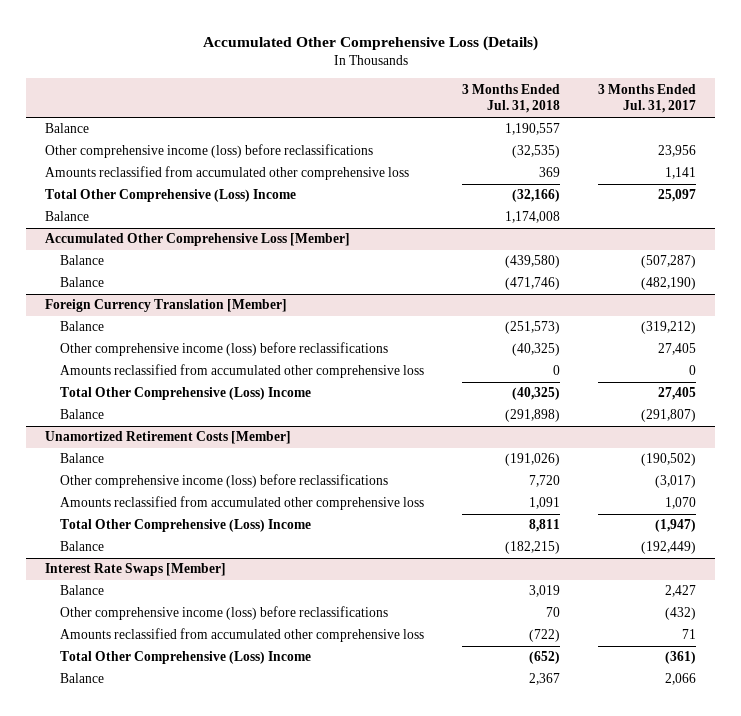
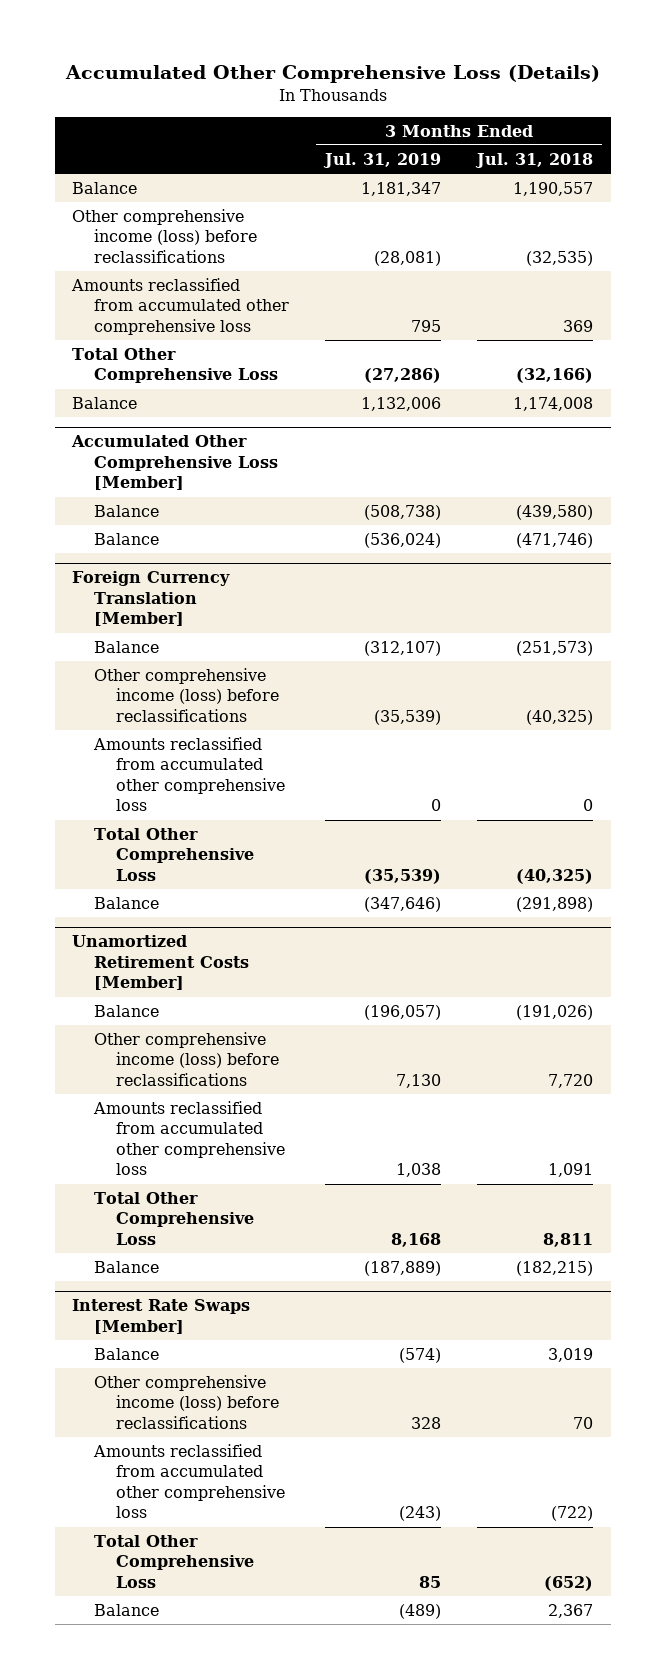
- | 3 Months Ended Jul. 31, 2018 | 3 Months Ended Jul. 31, 2017
+ | 3 Months Ended Jul. 31, 2019 | 3 Months Ended Jul. 31, 2018
- Total Other Comprehensive (Loss) Income | (32,166) | 25,097
+ Total Other Comprehensive Loss | (27,286) | (32,166)
@ Foreign Currency Translation [Member]
- Total Other Comprehensive (Loss) Income | (40,325) | 27,405
+ Total Other Comprehensive Loss | (35,539) | (40,325)
@ Unamortized Retirement Costs [Member]
- Total Other Comprehensive (Loss) Income | 8,811 | (1,947)
+ Total Other Comprehensive Loss | 8,168 | 8,811
@ Interest Rate Swaps [Member]
- Total Other Comprehensive (Loss) Income | (652) | (361)
+ Total Other Comprehensive Loss | 85 | (652)

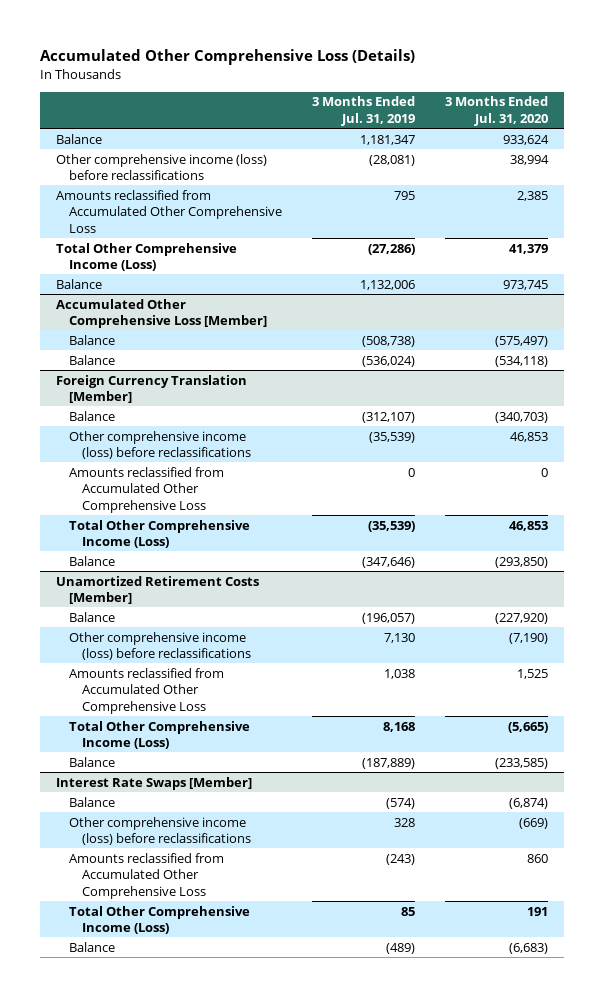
- | 3 Months Ended Jul. 31, 2019 | 3 Months Ended Jul. 31, 2018
+ | 3 Months Ended Jul. 31, 2019 | 3 Months Ended Jul. 31, 2020
- Amounts reclassified from accumulated other comprehensive loss | 795 | 369
- Total Other Comprehensive Loss | (27,286) | (32,166)
+ Amounts reclassified from Accumulated Other Comprehensive Loss | 795 | 2,385
+ Total Other Comprehensive Income (Loss) | (27,286) | 41,379
@ Foreign Currency Translation [Member]
- Amounts reclassified from accumulated other comprehensive loss | 0 | 0
- Total Other Comprehensive Loss | (35,539) | (40,325)
+ Amounts reclassified from Accumulated Other Comprehensive Loss | 0 | 0
+ Total Other Comprehensive Income (Loss) | (35,539) | 46,853
@ Unamortized Retirement Costs [Member]
- Amounts reclassified from accumulated other comprehensive loss | 1,038 | 1,091
- Total Other Comprehensive Loss | 8,168 | 8,811
+ Amounts reclassified from Accumulated Other Comprehensive Loss | 1,038 | 1,525
+ Total Other Comprehensive Income (Loss) | 8,168 | (5,665)
@ Interest Rate Swaps [Member]
- Amounts reclassified from accumulated other comprehensive loss | (243) | (722)
- Total Other Comprehensive Loss | 85 | (652)
+ Amounts reclassified from Accumulated Other Comprehensive Loss | (243) | 860
+ Total Other Comprehensive Income (Loss) | 85 | 191

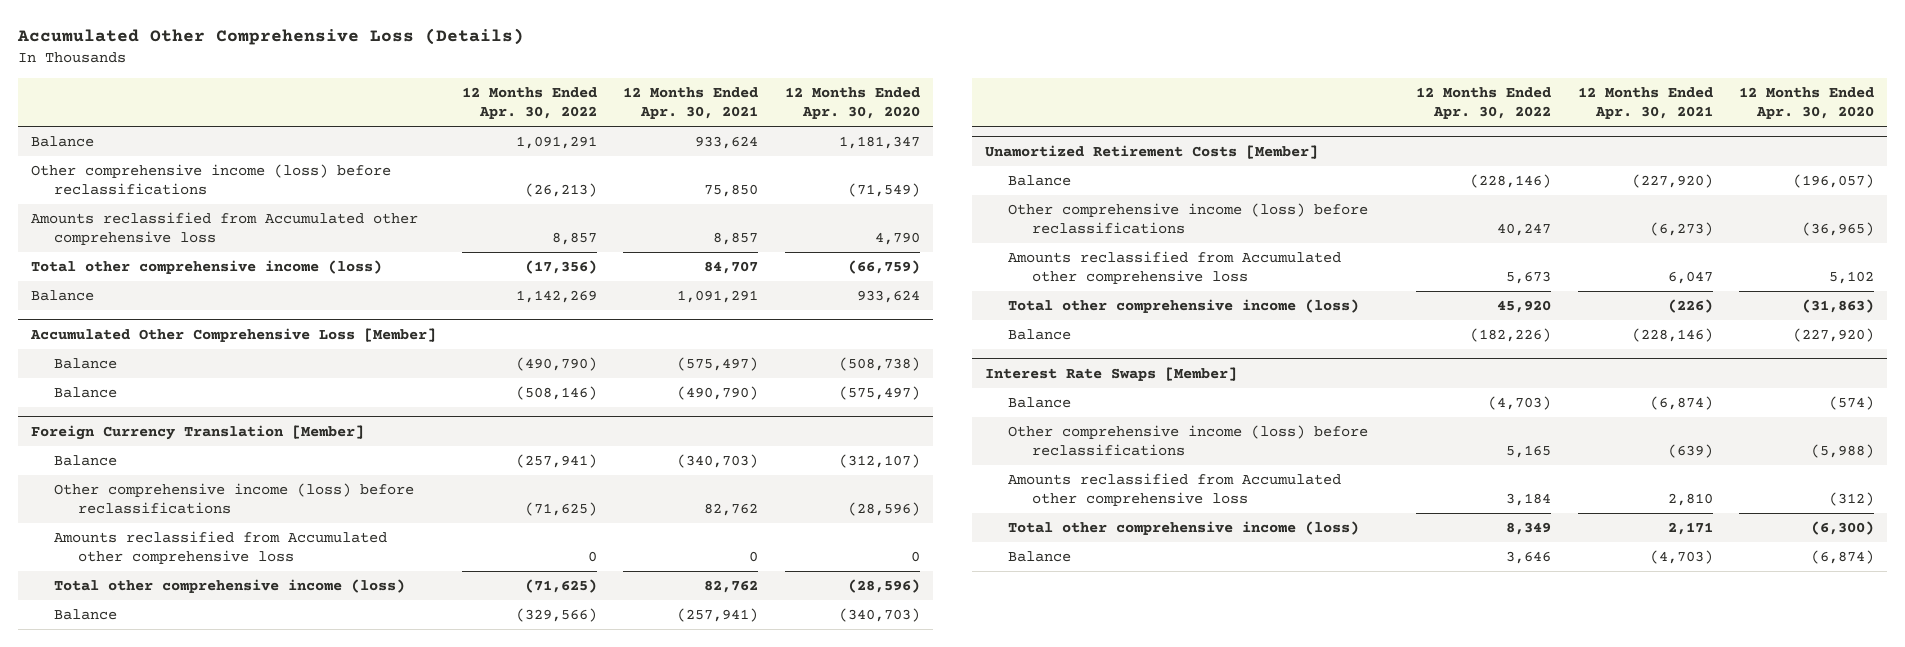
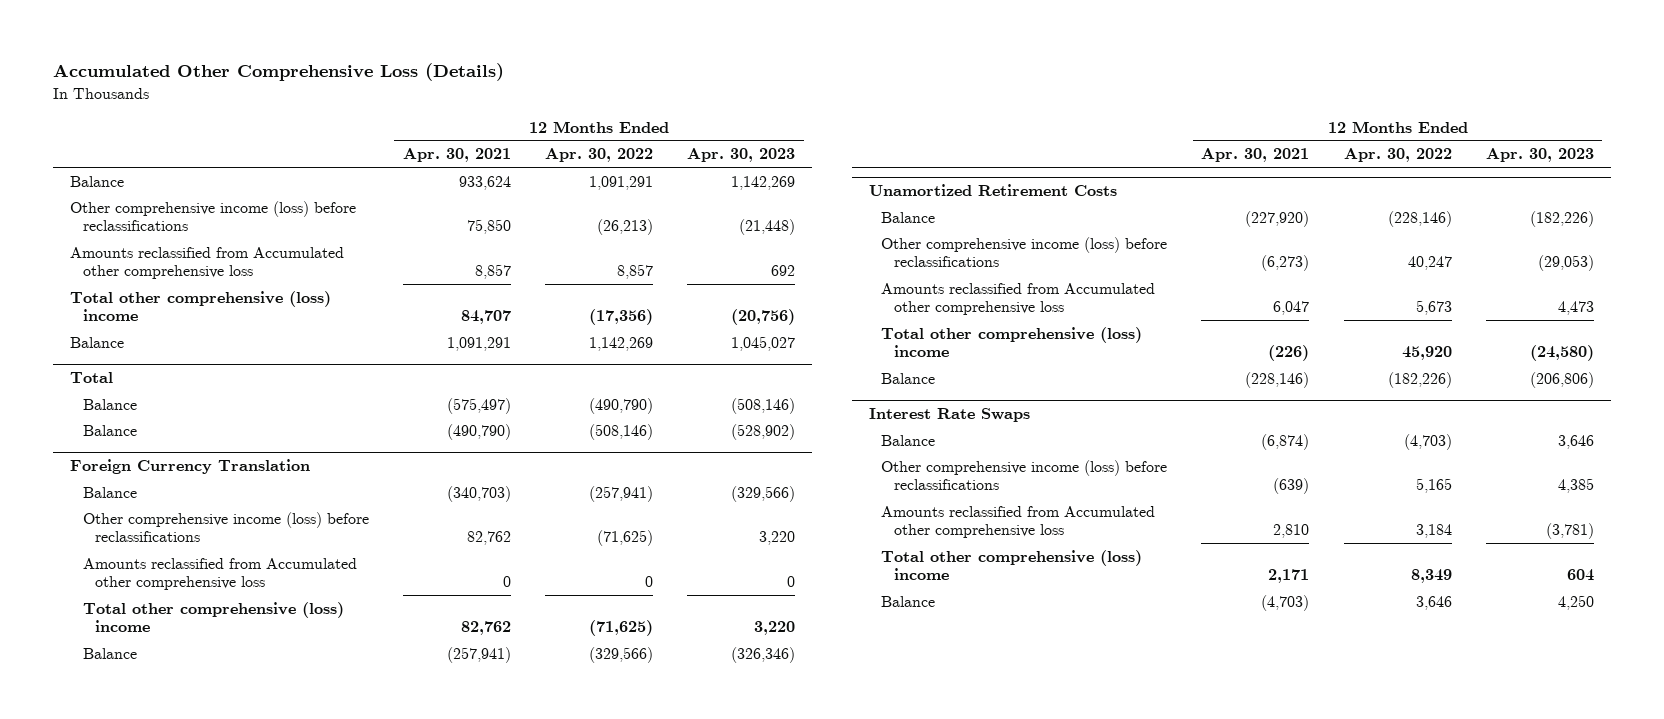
- | 12 Months Ended Apr. 30, 2022 | 12 Months Ended Apr. 30, 2021 | 12 Months Ended Apr. 30, 2020
+ | 12 Months Ended Apr. 30, 2021 | 12 Months Ended Apr. 30, 2022 | 12 Months Ended Apr. 30, 2023
- Total other comprehensive income (loss) | (17,356) | 84,707 | (66,759)
+ Total other comprehensive (loss) income | 84,707 | (17,356) | (20,756)
- Accumulated Other Comprehensive Loss [Member]
+ Total
- Foreign Currency Translation [Member]
+ Foreign Currency Translation
- Total other comprehensive income (loss) | (71,625) | 82,762 | (28,596)
+ Total other comprehensive (loss) income | 82,762 | (71,625) | 3,220
- Unamortized Retirement Costs [Member]
+ Unamortized Retirement Costs
- Total other comprehensive income (loss) | 45,920 | (226) | (31,863)
+ Total other comprehensive (loss) income | (226) | 45,920 | (24,580)
- Interest Rate Swaps [Member]
+ Interest Rate Swaps
- Total other comprehensive income (loss) | 8,349 | 2,171 | (6,300)
+ Total other comprehensive (loss) income | 2,171 | 8,349 | 604

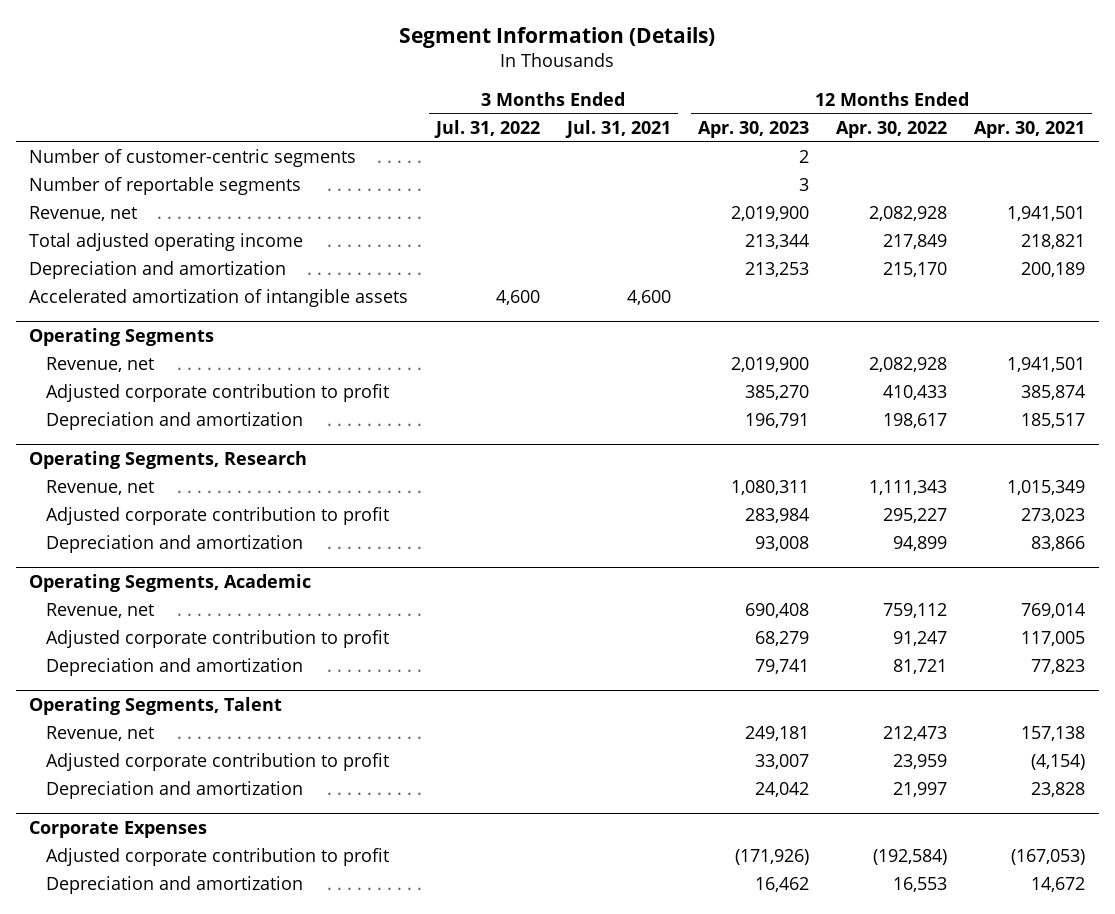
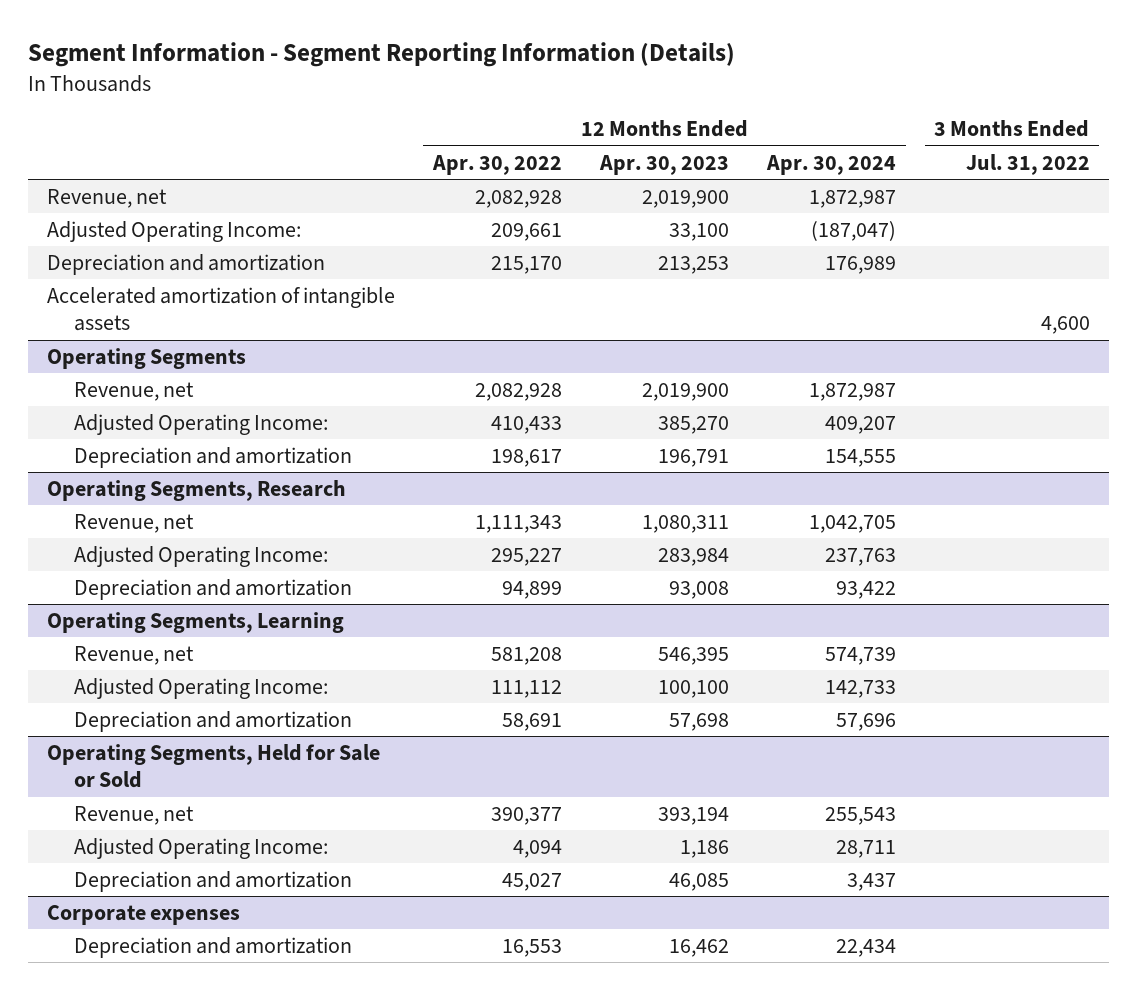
- Segment Information (Details)
+ Segment Information - Segment Reporting Information (Details)
- | 3 Months Ended Jul. 31, 2022 | 3 Months Ended Jul. 31, 2021 | 12 Months Ended Apr. 30, 2023 | 12 Months Ended Apr. 30, 2022 | 12 Months Ended Apr. 30, 2021
+ | 12 Months Ended Apr. 30, 2022 | 12 Months Ended Apr. 30, 2023 | 12 Months Ended Apr. 30, 2024 | 3 Months Ended Jul. 31, 2022
- Number of customer-centric segments | | | 2 | |
- Number of reportable segments | | | 3 | |
- Total adjusted operating income | | | 213,344 | 217,849 | 218,821
+ Adjusted Operating Income: | 209,661 | 33,100 | (187,047) |
@ Operating Segments
- Adjusted corporate contribution to profit | | | 385,270 | 410,433 | 385,874
+ Adjusted Operating Income: | 410,433 | 385,270 | 409,207 |
@ Operating Segments, Research
- Adjusted corporate contribution to profit | | | 283,984 | 295,227 | 273,023
+ Adjusted Operating Income: | 295,227 | 283,984 | 237,763 |
- Operating Segments, Academic
- Revenue, net | | | 690,408 | 759,112 | 769,014
- Adjusted corporate contribution to profit | | | 68,279 | 91,247 | 117,005
- Depreciation and amortization | | | 79,741 | 81,721 | 77,823
- Operating Segments, Talent
- Revenue, net | | | 249,181 | 212,473 | 157,138
- Adjusted corporate contribution to profit | | | 33,007 | 23,959 | (4,154)
- Depreciation and amortization | | | 24,042 | 21,997 | 23,828
- Corporate Expenses
- Adjusted corporate contribution to profit | | | (171,926) | (192,584) | (167,053)
+ Operating Segments, Learning
+ Revenue, net | 581,208 | 546,395 | 574,739 |
+ Adjusted Operating Income: | 111,112 | 100,100 | 142,733 |
+ Depreciation and amortization | 58,691 | 57,698 | 57,696 |
+ Operating Segments, Held for Sale or Sold
+ Revenue, net | 390,377 | 393,194 | 255,543 |
+ Adjusted Operating Income: | 4,094 | 1,186 | 28,711 |
+ Depreciation and amortization | 45,027 | 46,085 | 3,437 |
+ Corporate expenses

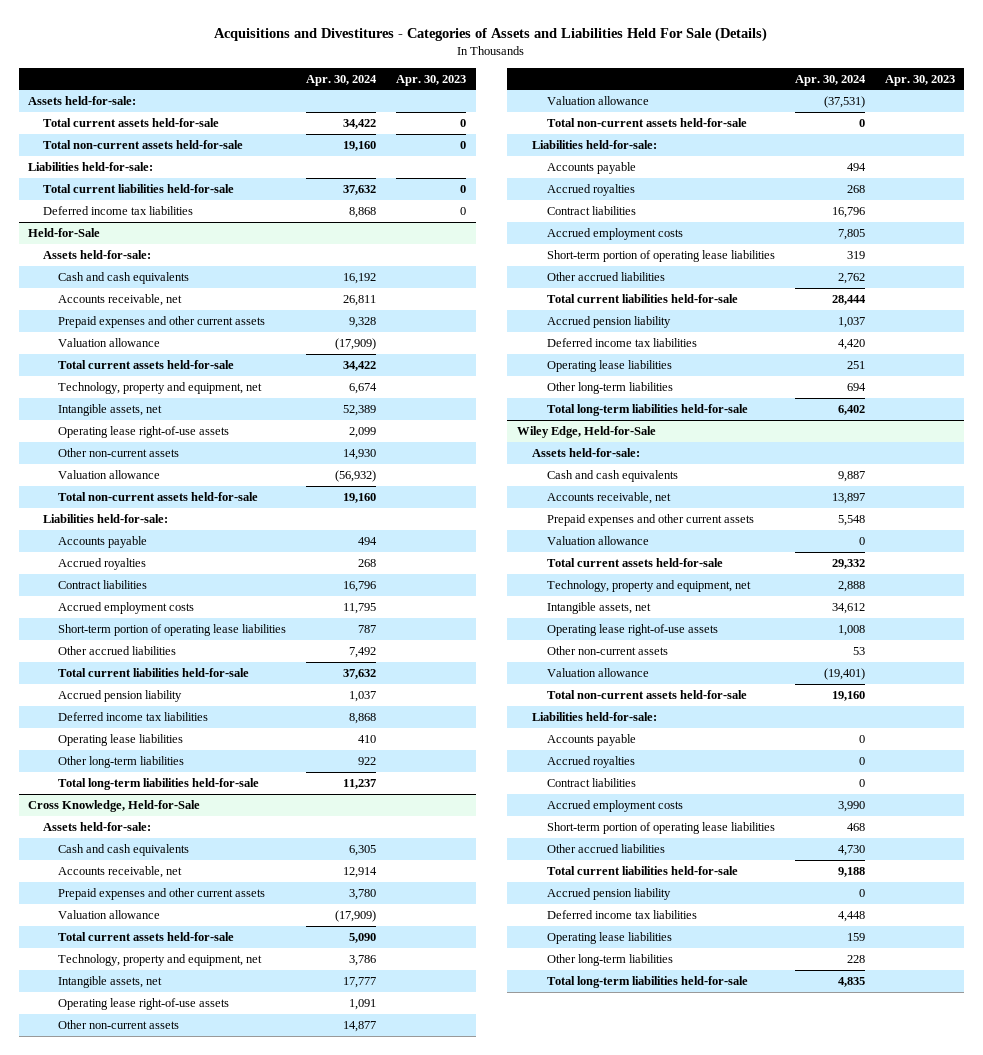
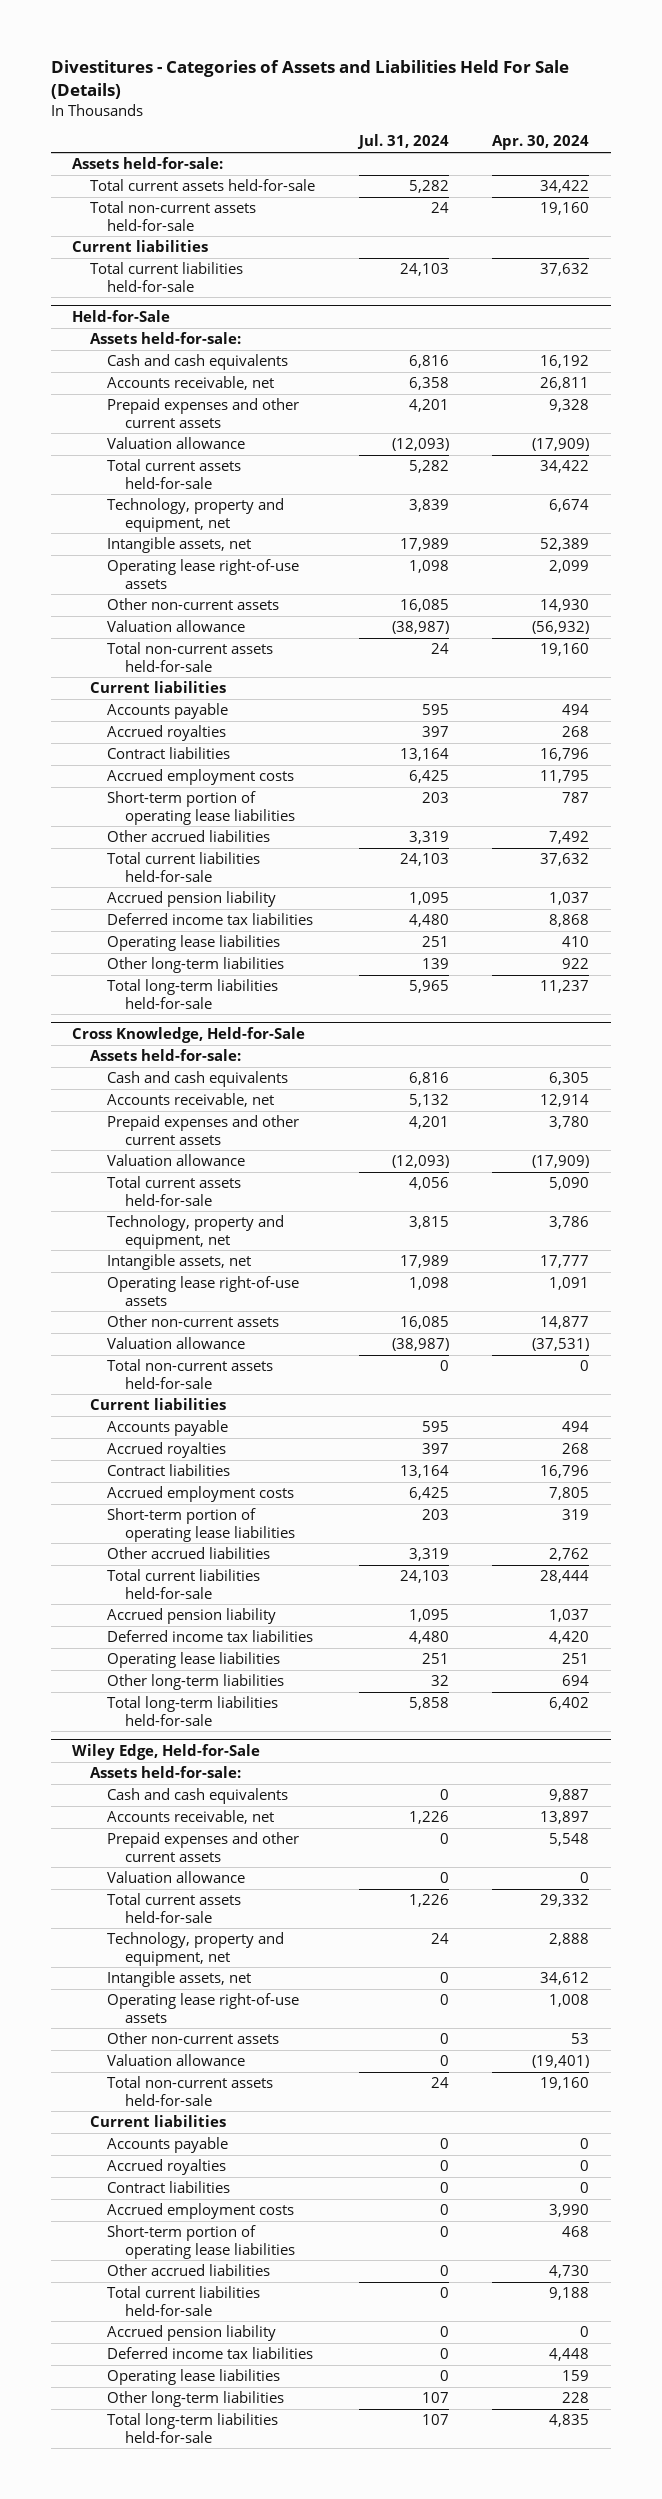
- Acquisitions and Divestitures - Categories of Assets and Liabilities Held For Sale (Details)
+ Divestitures - Categories of Assets and Liabilities Held For Sale (Details)
- | Apr. 30, 2024 | Apr. 30, 2023
+ | Jul. 31, 2024 | Apr. 30, 2024
- Liabilities held-for-sale:
+ Current liabilities
- Deferred income tax liabilities | 8,868 | 0
@ Held-for-Sale
- Liabilities held-for-sale:
+ Current liabilities
@ Cross Knowledge, Held-for-Sale
- Liabilities held-for-sale:
+ Current liabilities
@ Wiley Edge, Held-for-Sale
- Liabilities held-for-sale:
+ Current liabilities

